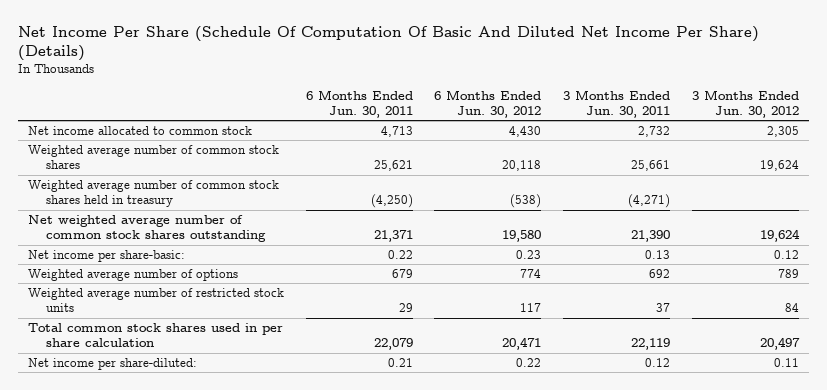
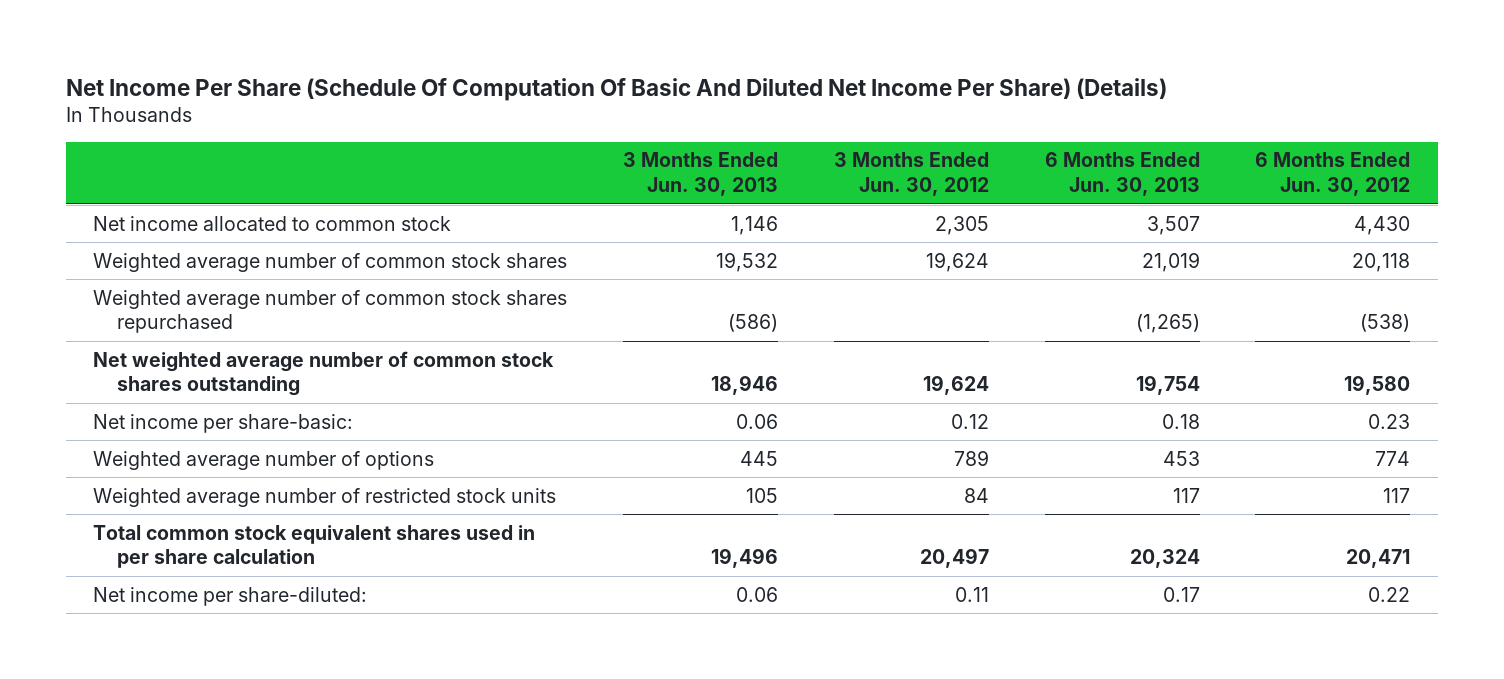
- | 6 Months Ended Jun. 30, 2011 | 6 Months Ended Jun. 30, 2012 | 3 Months Ended Jun. 30, 2011 | 3 Months Ended Jun. 30, 2012
+ | 3 Months Ended Jun. 30, 2013 | 3 Months Ended Jun. 30, 2012 | 6 Months Ended Jun. 30, 2013 | 6 Months Ended Jun. 30, 2012
- Weighted average number of common stock shares held in treasury | (4,250) | (538) | (4,271) |
+ Weighted average number of common stock shares repurchased | (586) | | (1,265) | (538)
- Total common stock shares used in per share calculation | 22,079 | 20,471 | 22,119 | 20,497
+ Total common stock equivalent shares used in per share calculation | 19,496 | 20,497 | 20,324 | 20,471

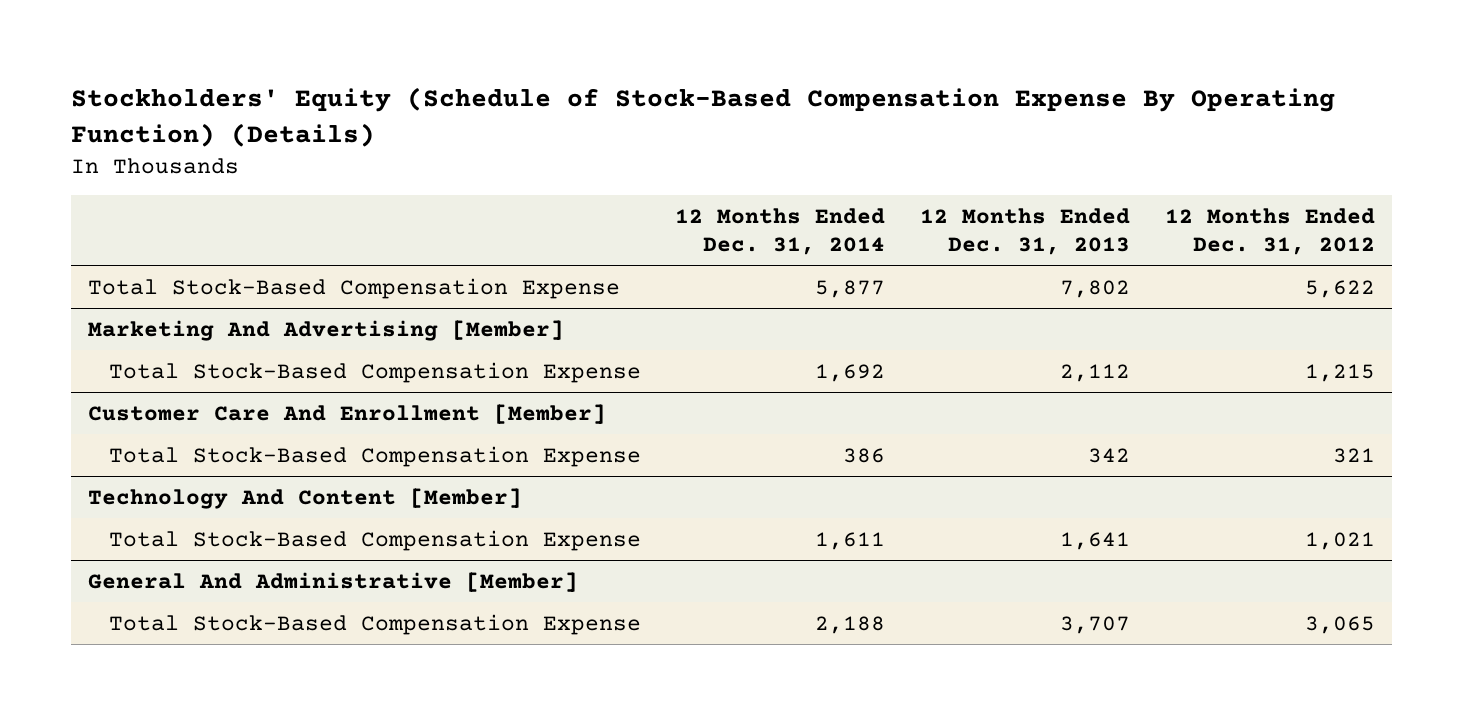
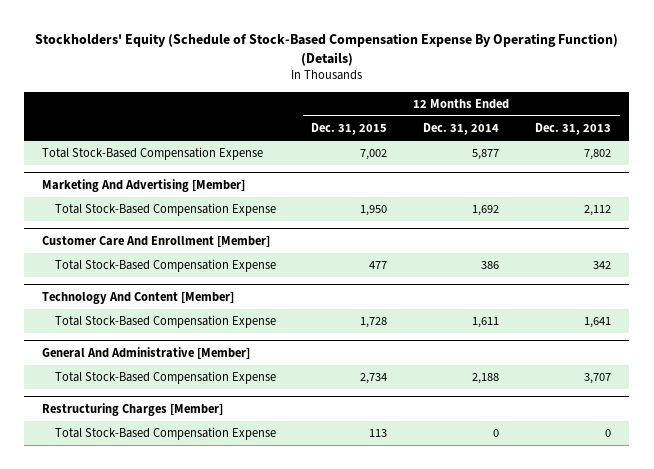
- | 12 Months Ended Dec. 31, 2014 | 12 Months Ended Dec. 31, 2013 | 12 Months Ended Dec. 31, 2012
+ | 12 Months Ended Dec. 31, 2015 | 12 Months Ended Dec. 31, 2014 | 12 Months Ended Dec. 31, 2013
+ Restructuring Charges [Member]
+ Total Stock-Based Compensation Expense | 113 | 0 | 0

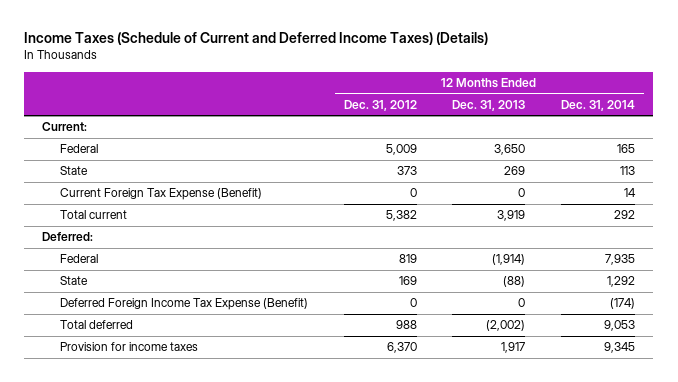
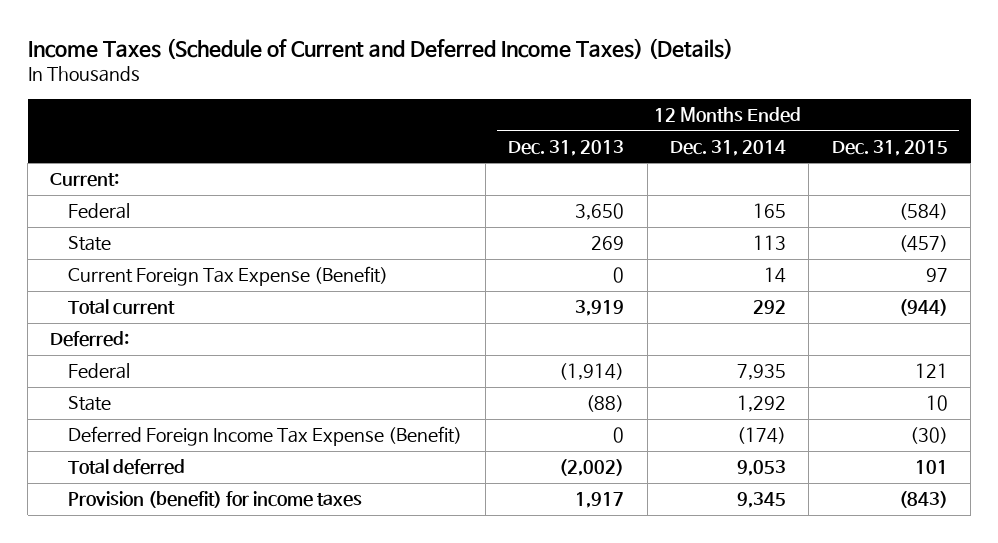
- | 12 Months Ended Dec. 31, 2012 | 12 Months Ended Dec. 31, 2013 | 12 Months Ended Dec. 31, 2014
+ | 12 Months Ended Dec. 31, 2013 | 12 Months Ended Dec. 31, 2014 | 12 Months Ended Dec. 31, 2015
- Provision for income taxes | 6,370 | 1,917 | 9,345
+ Provision (benefit) for income taxes | 1,917 | 9,345 | (843)

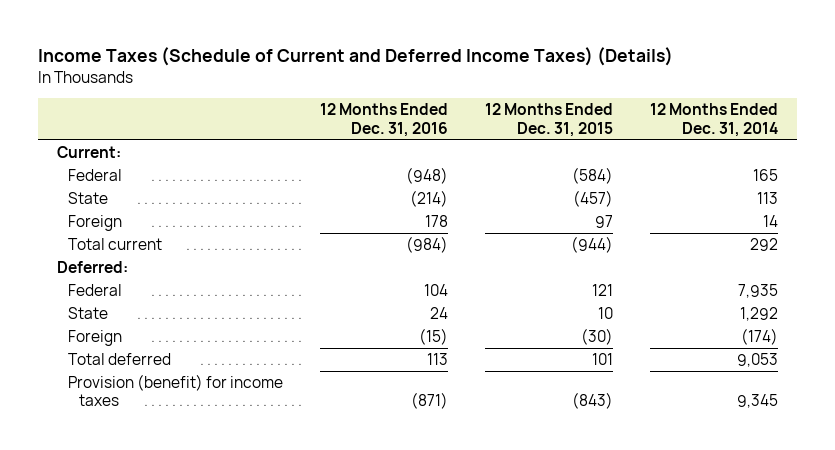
- | 12 Months Ended Dec. 31, 2013 | 12 Months Ended Dec. 31, 2014 | 12 Months Ended Dec. 31, 2015
+ | 12 Months Ended Dec. 31, 2016 | 12 Months Ended Dec. 31, 2015 | 12 Months Ended Dec. 31, 2014
- Current Foreign Tax Expense (Benefit) | 0 | 14 | 97
+ Foreign | 178 | 97 | 14
- Deferred Foreign Income Tax Expense (Benefit) | 0 | (174) | (30)
+ Foreign | (15) | (30) | (174)

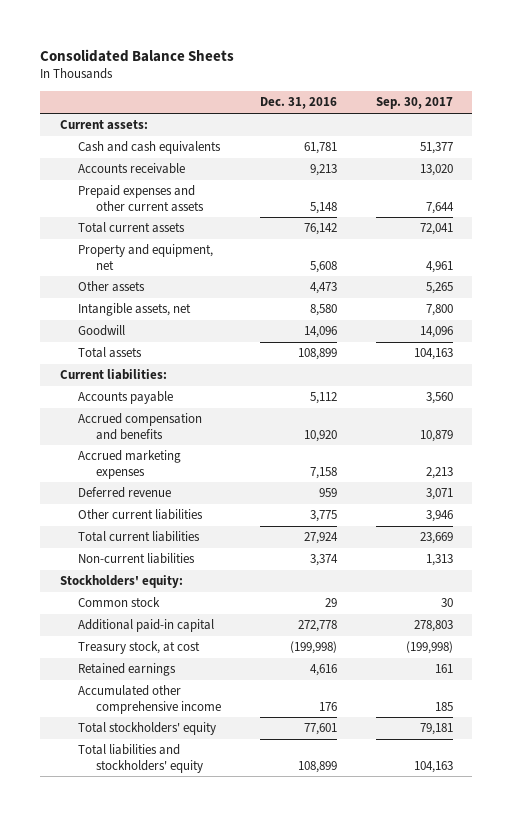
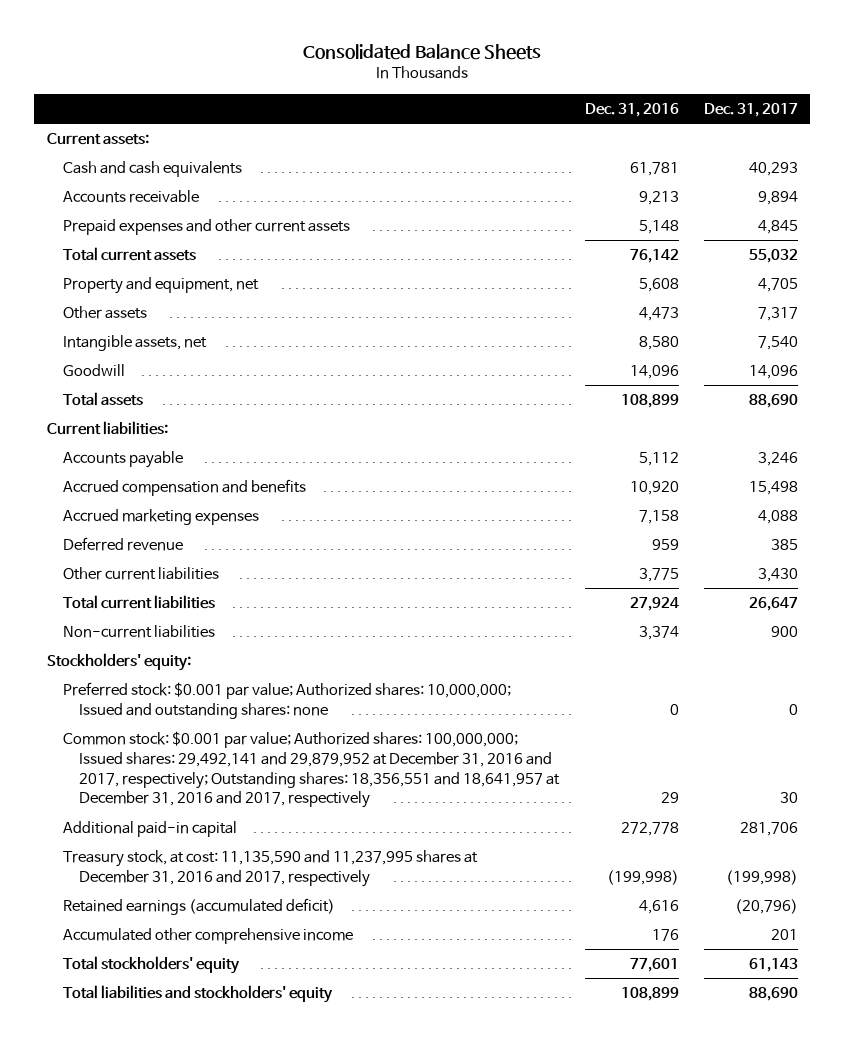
- | Dec. 31, 2016 | Sep. 30, 2017
+ | Dec. 31, 2016 | Dec. 31, 2017
- Common stock | 29 | 30
+ Preferred stock: $0.001 par value; Authorized shares: 10,000,000; Issued and outstanding shares: none | 0 | 0
+ Common stock: $0.001 par value; Authorized shares: 100,000,000; Issued shares: 29,492,141 and 29,879,952 at December 31, 2016 and 2017, respectively; Outstanding shares: 18,356,551 and 18,641,957 at December 31, 2016 and 2017, respectively | 29 | 30
- Treasury stock, at cost | (199,998) | (199,998)
- Retained earnings | 4,616 | 161
+ Treasury stock, at cost: 11,135,590 and 11,237,995 shares at December 31, 2016 and 2017, respectively | (199,998) | (199,998)
+ Retained earnings (accumulated deficit) | 4,616 | (20,796)

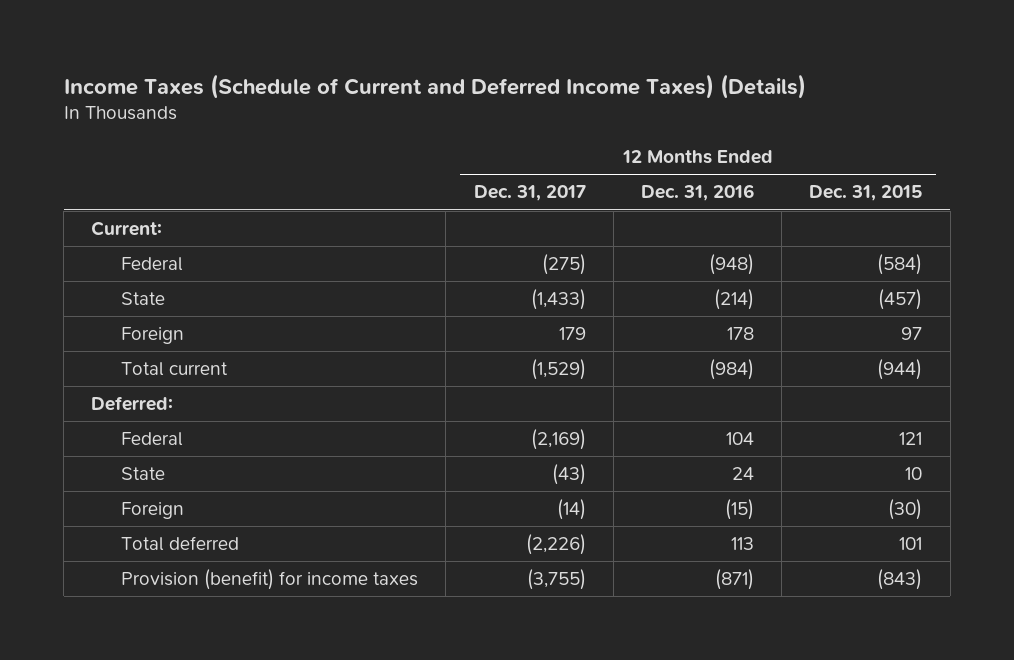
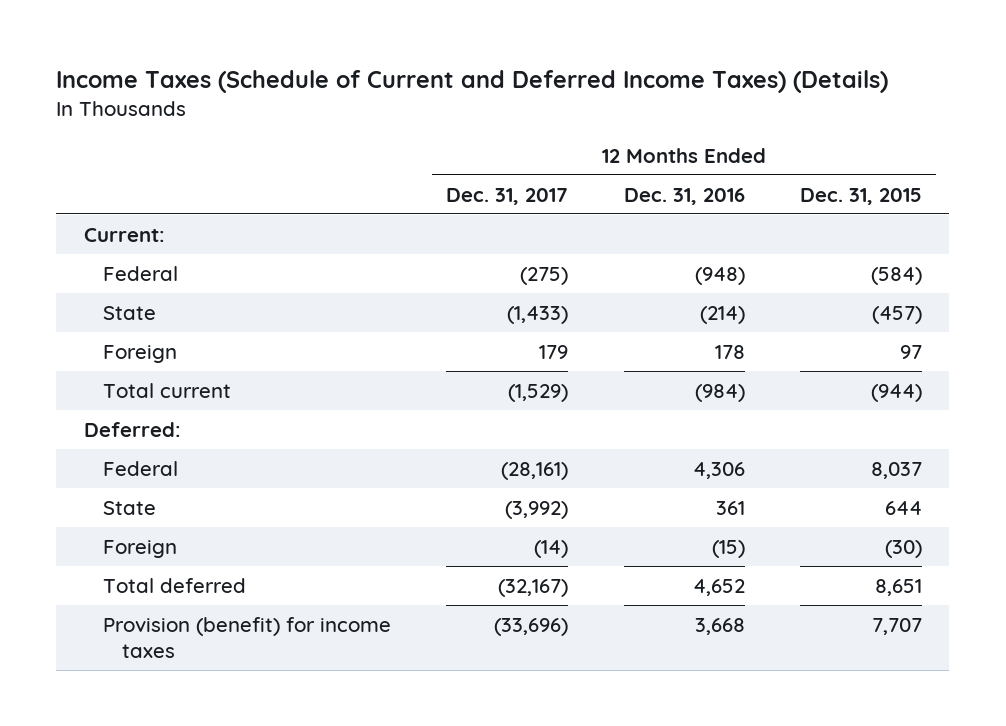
- Federal | (2,169) | 104 | 121
- State | (43) | 24 | 10
+ Federal | (28,161) | 4,306 | 8,037
+ State | (3,992) | 361 | 644
- Total deferred | (2,226) | 113 | 101
- Provision (benefit) for income taxes | (3,755) | (871) | (843)
+ Total deferred | (32,167) | 4,652 | 8,651
+ Provision (benefit) for income taxes | (33,696) | 3,668 | 7,707

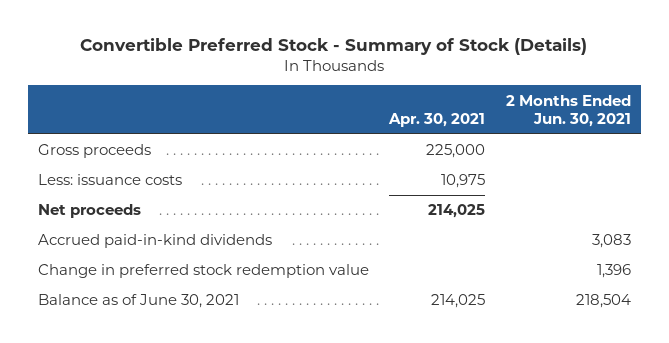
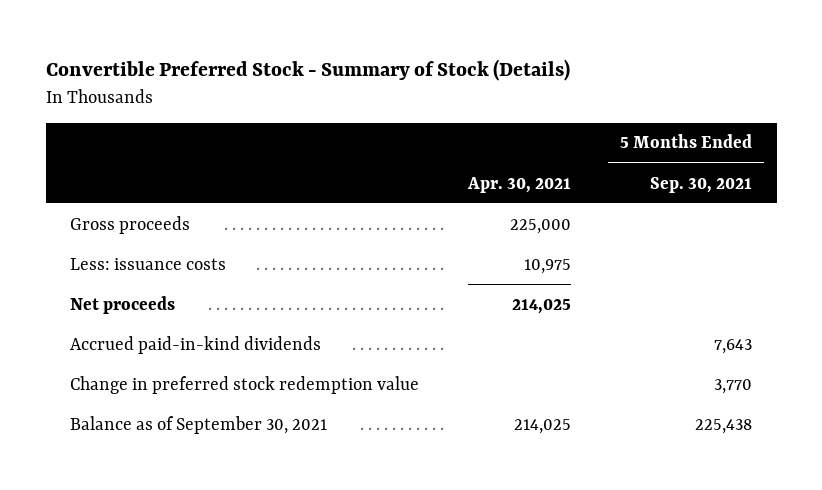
- | Apr. 30, 2021 | 2 Months Ended Jun. 30, 2021
+ | Apr. 30, 2021 | 5 Months Ended Sep. 30, 2021
- Balance as of June 30, 2021 | 214,025 | 218,504
+ Balance as of September 30, 2021 | 214,025 | 225,438

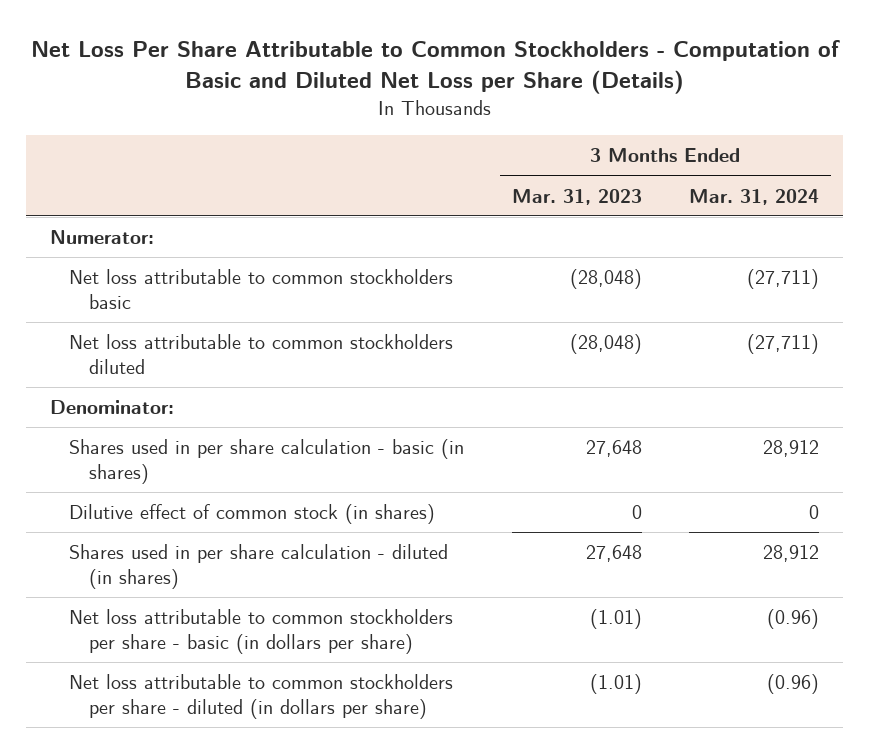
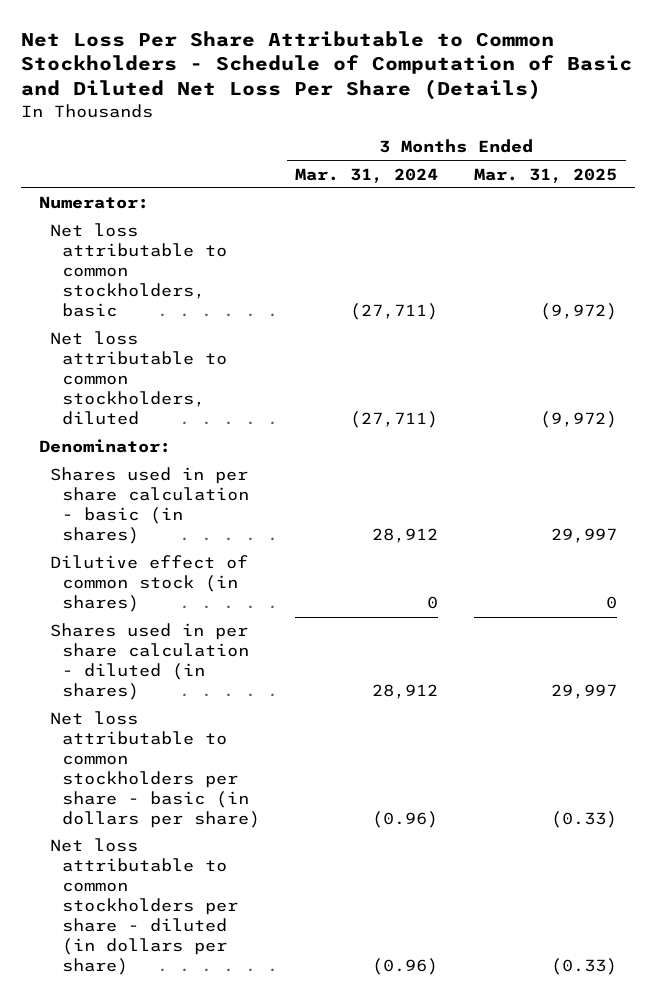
- Net Loss Per Share Attributable to Common Stockholders - Computation of Basic and Diluted Net Loss per Share (Details)
+ Net Loss Per Share Attributable to Common Stockholders - Schedule of Computation of Basic and Diluted Net Loss Per Share (Details)
- | 3 Months Ended Mar. 31, 2023 | 3 Months Ended Mar. 31, 2024
+ | 3 Months Ended Mar. 31, 2024 | 3 Months Ended Mar. 31, 2025
- Net loss attributable to common stockholders basic | (28,048) | (27,711)
- Net loss attributable to common stockholders diluted | (28,048) | (27,711)
+ Net loss attributable to common stockholders, basic | (27,711) | (9,972)
+ Net loss attributable to common stockholders, diluted | (27,711) | (9,972)

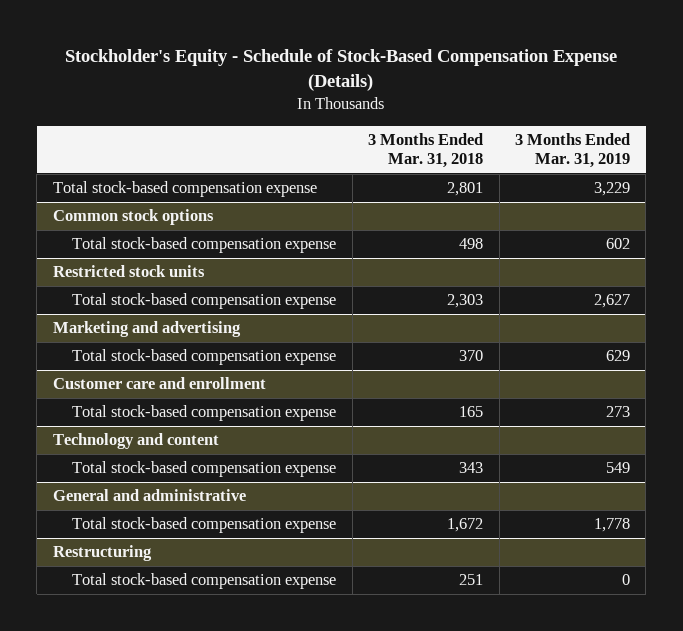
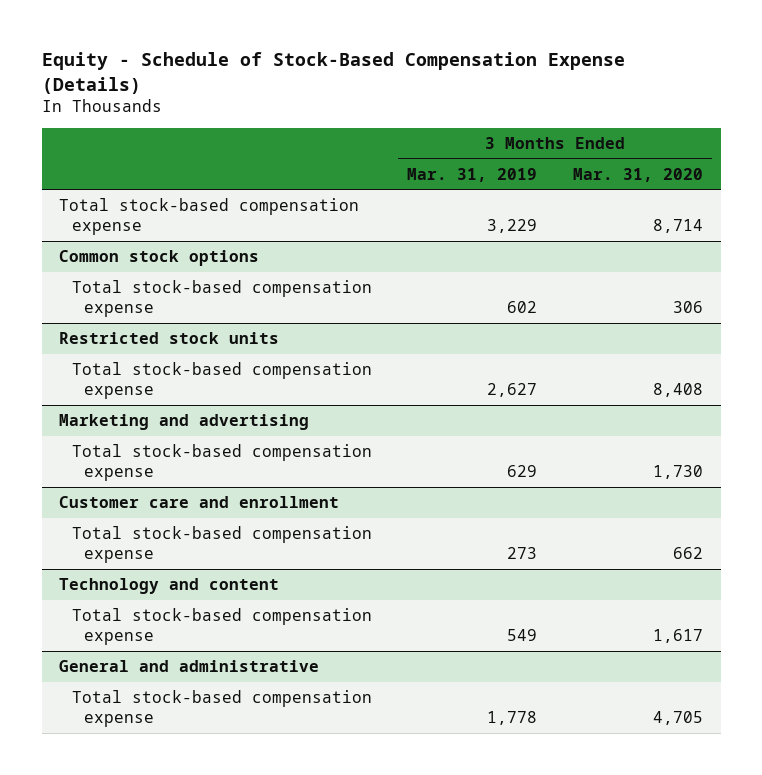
- Stockholder's Equity - Schedule of Stock-Based Compensation Expense (Details)
+ Equity - Schedule of Stock-Based Compensation Expense (Details)
- | 3 Months Ended Mar. 31, 2018 | 3 Months Ended Mar. 31, 2019
+ | 3 Months Ended Mar. 31, 2019 | 3 Months Ended Mar. 31, 2020
- Restructuring
- Total stock-based compensation expense | 251 | 0

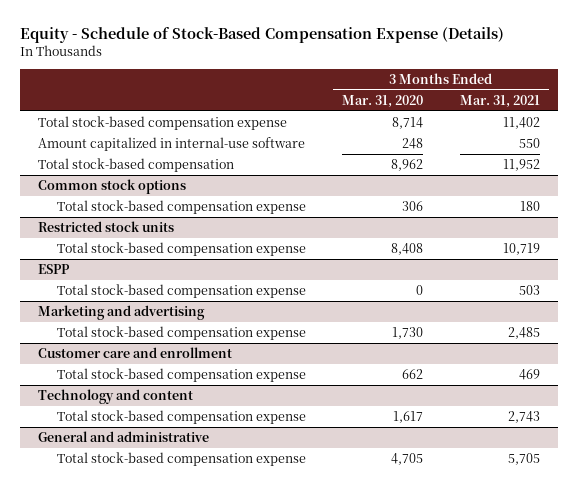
- | 3 Months Ended Mar. 31, 2019 | 3 Months Ended Mar. 31, 2020
+ | 3 Months Ended Mar. 31, 2020 | 3 Months Ended Mar. 31, 2021
+ Amount capitalized in internal-use software | 248 | 550
+ Total stock-based compensation | 8,962 | 11,952
+ ESPP
+ Total stock-based compensation expense | 0 | 503

